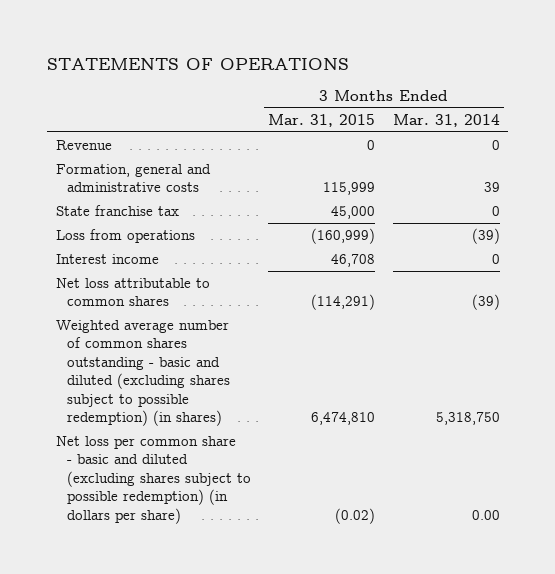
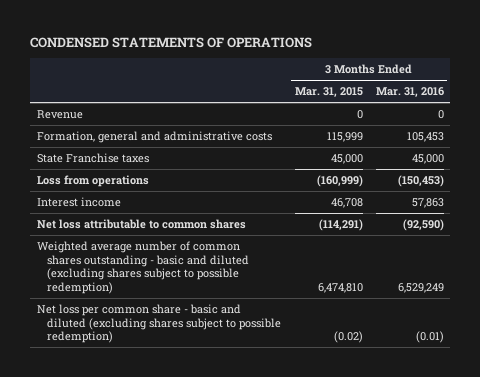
- STATEMENTS OF OPERATIONS
+ CONDENSED STATEMENTS OF OPERATIONS
- | 3 Months Ended Mar. 31, 2015 | 3 Months Ended Mar. 31, 2014
+ | 3 Months Ended Mar. 31, 2015 | 3 Months Ended Mar. 31, 2016
- State franchise tax | 45,000 | 0
+ State Franchise taxes | 45,000 | 45,000
- Weighted average number of common shares outstanding - basic and diluted (excluding shares subject to possible redemption) (in shares) | 6,474,810 | 5,318,750
- Net loss per common share - basic and diluted (excluding shares subject to possible redemption) (in dollars per share) | (0.02) | 0.00
+ Weighted average number of common shares outstanding - basic and diluted (excluding shares subject to possible redemption) | 6,474,810 | 6,529,249
+ Net loss per common share - basic and diluted (excluding shares subject to possible redemption) | (0.02) | (0.01)

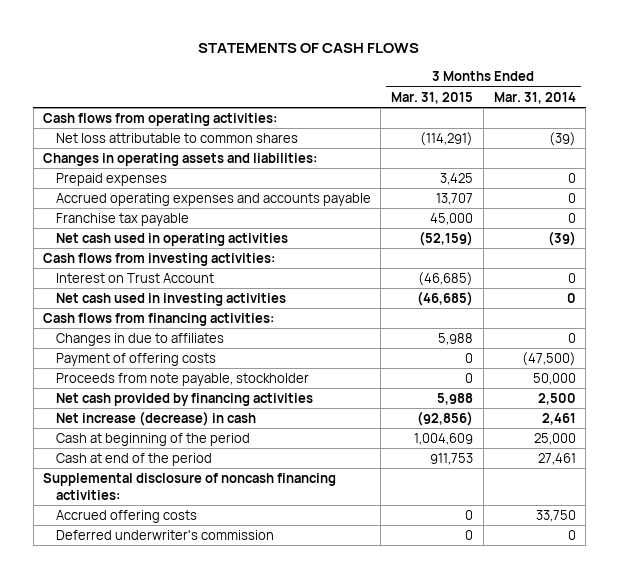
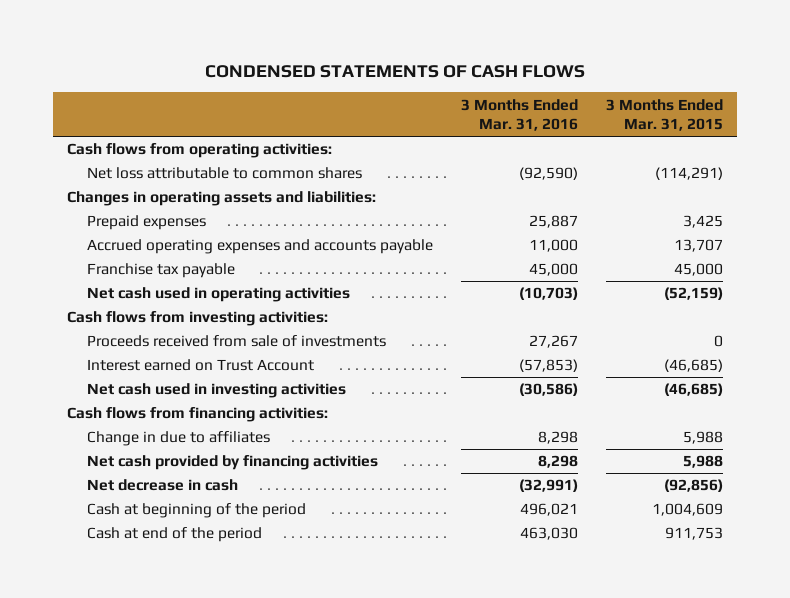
- STATEMENTS OF CASH FLOWS
+ CONDENSED STATEMENTS OF CASH FLOWS
- | 3 Months Ended Mar. 31, 2015 | 3 Months Ended Mar. 31, 2014
+ | 3 Months Ended Mar. 31, 2016 | 3 Months Ended Mar. 31, 2015
- Interest on Trust Account | (46,685) | 0
+ Proceeds received from sale of investments | 27,267 | 0
+ Interest earned on Trust Account | (57,853) | (46,685)
- Changes in due to affiliates | 5,988 | 0
- Payment of offering costs | 0 | (47,500)
- Proceeds from note payable, stockholder | 0 | 50,000
+ Change in due to affiliates | 8,298 | 5,988
- Net increase (decrease) in cash | (92,856) | 2,461
+ Net decrease in cash | (32,991) | (92,856)
- Supplemental disclosure of noncash financing activities:
- Accrued offering costs | 0 | 33,750
- Deferred underwriter's commission | 0 | 0

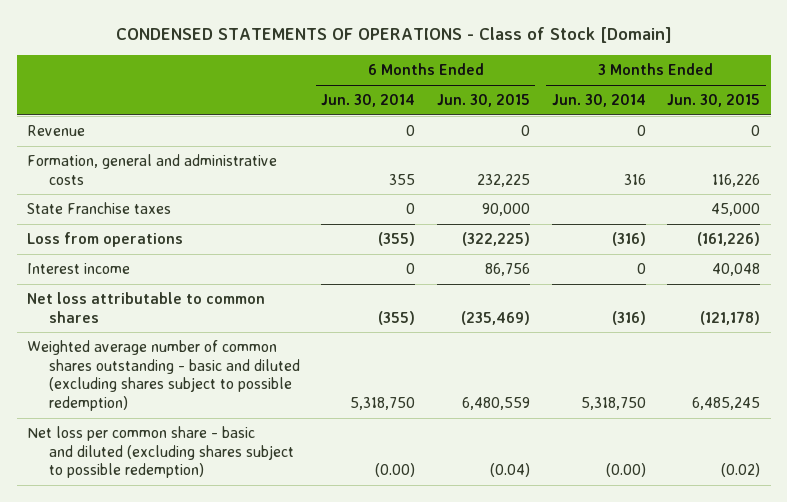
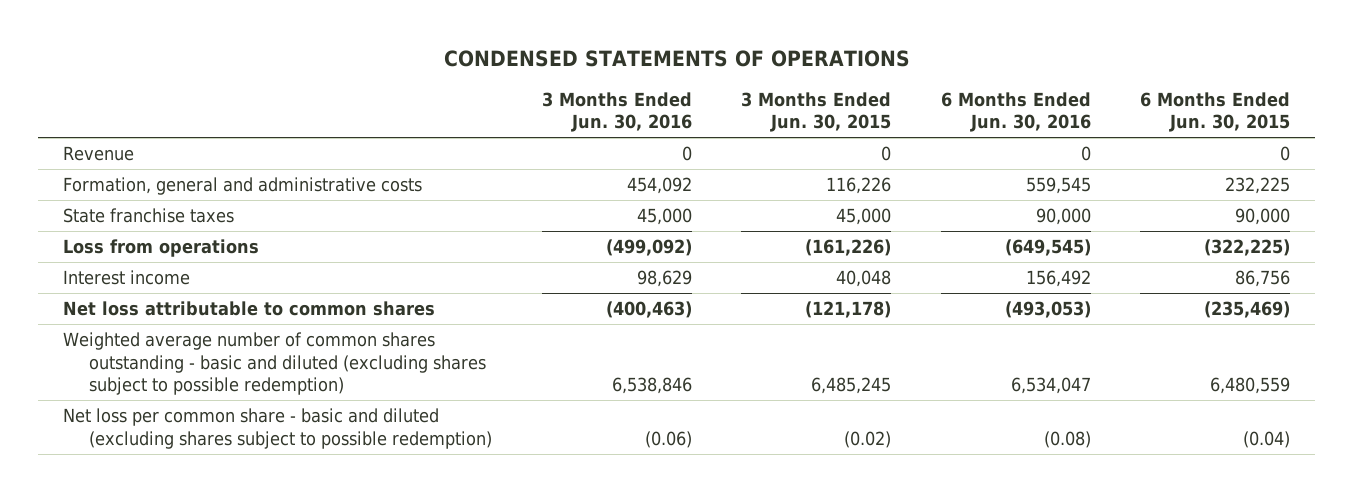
- CONDENSED STATEMENTS OF OPERATIONS - Class of Stock [Domain]
+ CONDENSED STATEMENTS OF OPERATIONS
- | 6 Months Ended Jun. 30, 2014 | 6 Months Ended Jun. 30, 2015 | 3 Months Ended Jun. 30, 2014 | 3 Months Ended Jun. 30, 2015
+ | 3 Months Ended Jun. 30, 2016 | 3 Months Ended Jun. 30, 2015 | 6 Months Ended Jun. 30, 2016 | 6 Months Ended Jun. 30, 2015
- State Franchise taxes | 0 | 90,000 | | 45,000
+ State franchise taxes | 45,000 | 45,000 | 90,000 | 90,000

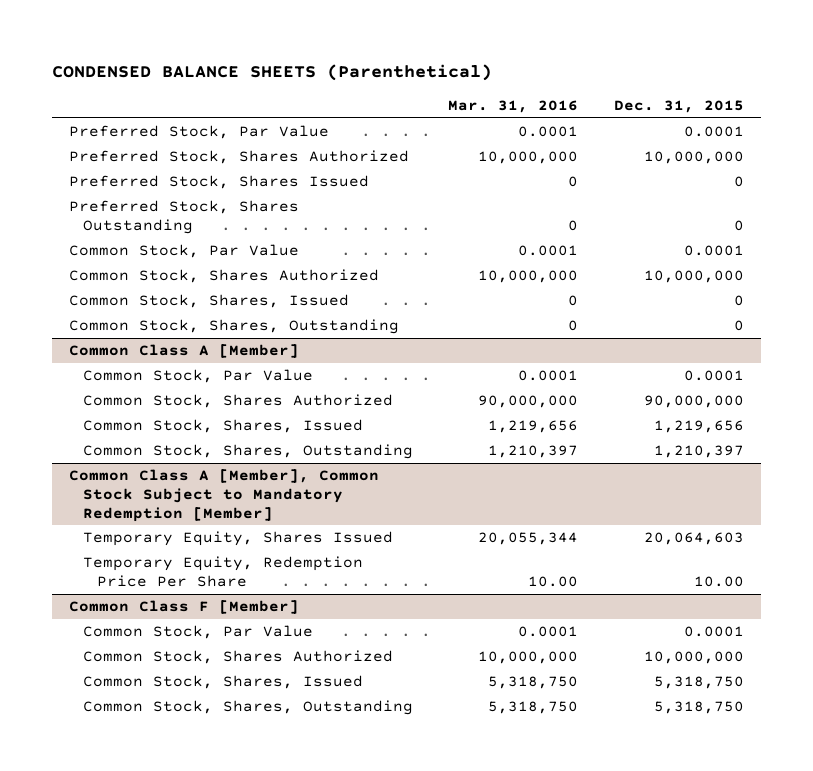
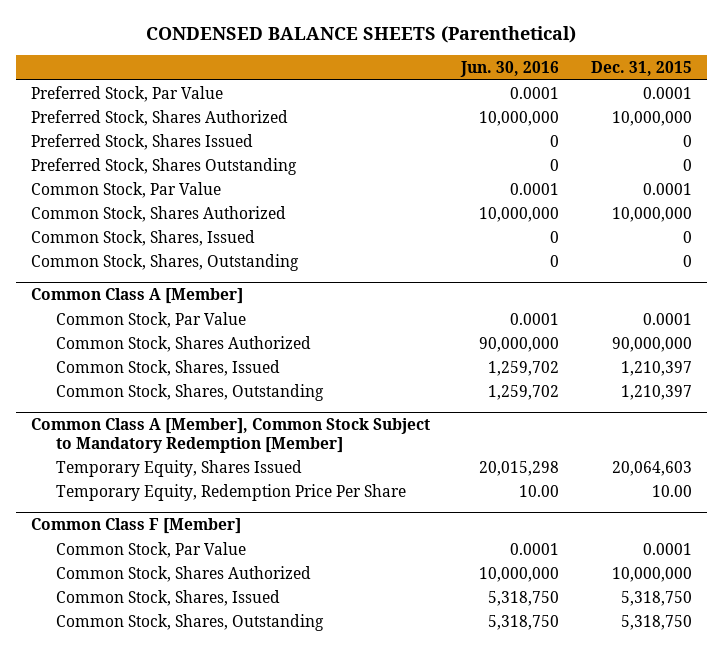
- | Mar. 31, 2016 | Dec. 31, 2015
+ | Jun. 30, 2016 | Dec. 31, 2015
@ Common Class A [Member]
- Common Stock, Shares, Issued | 1,219,656 | 1,219,656
+ Common Stock, Shares, Issued | 1,259,702 | 1,210,397

